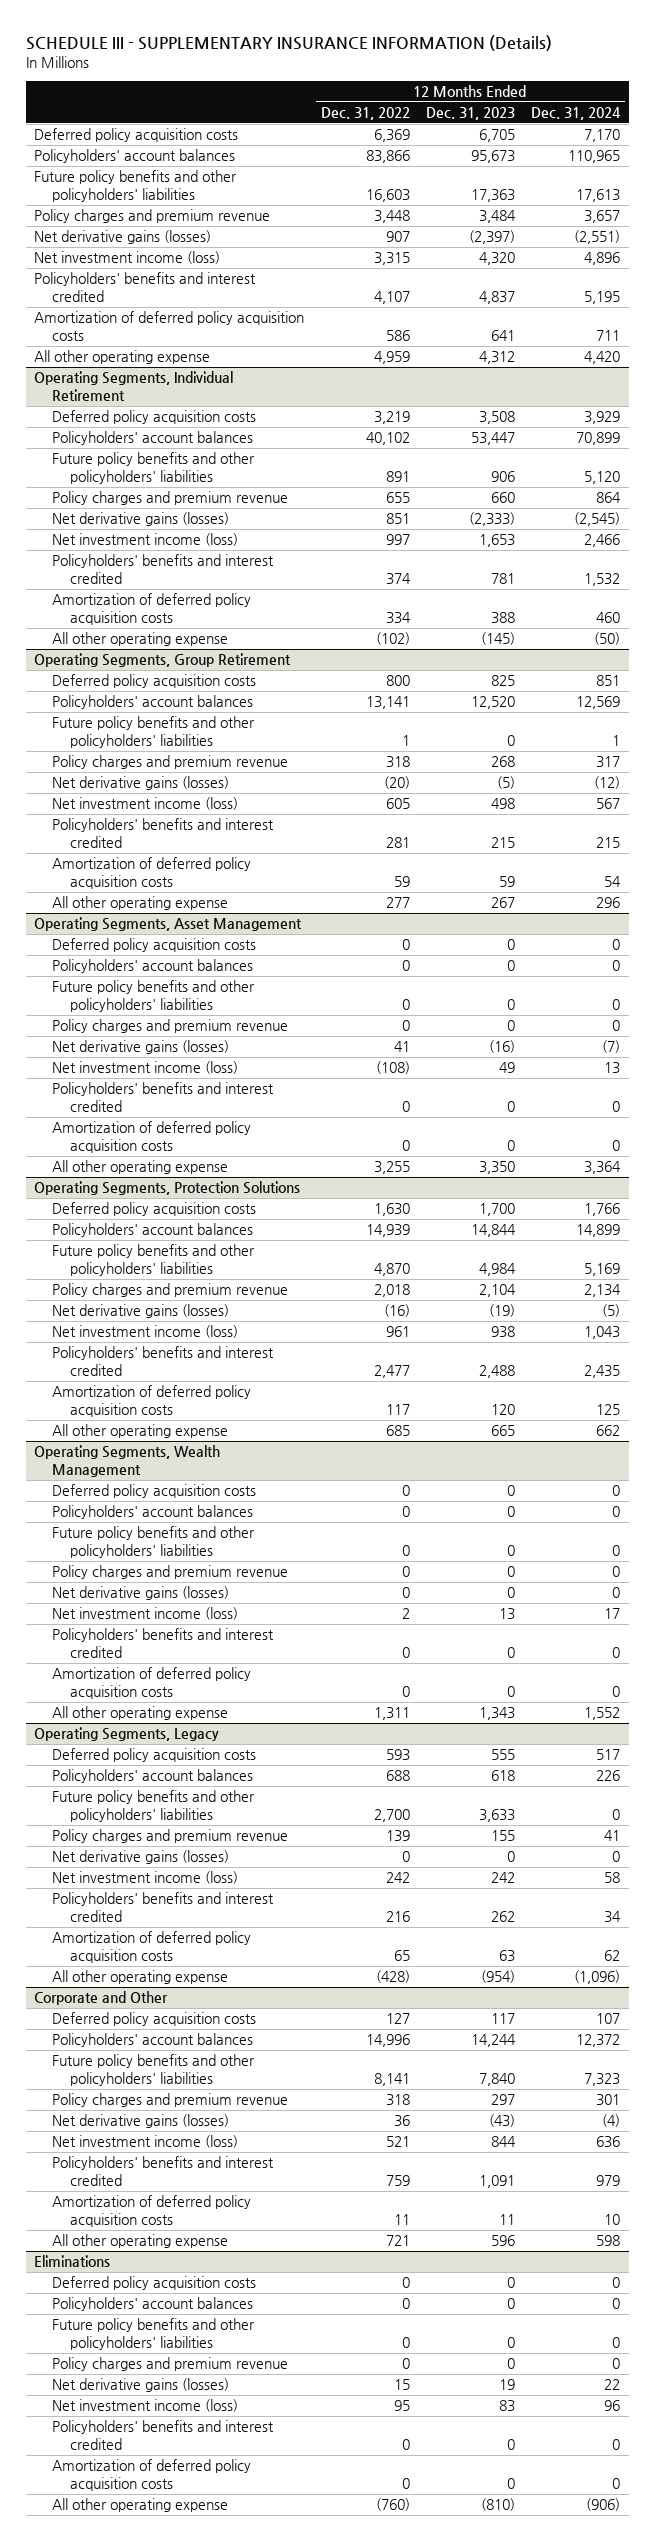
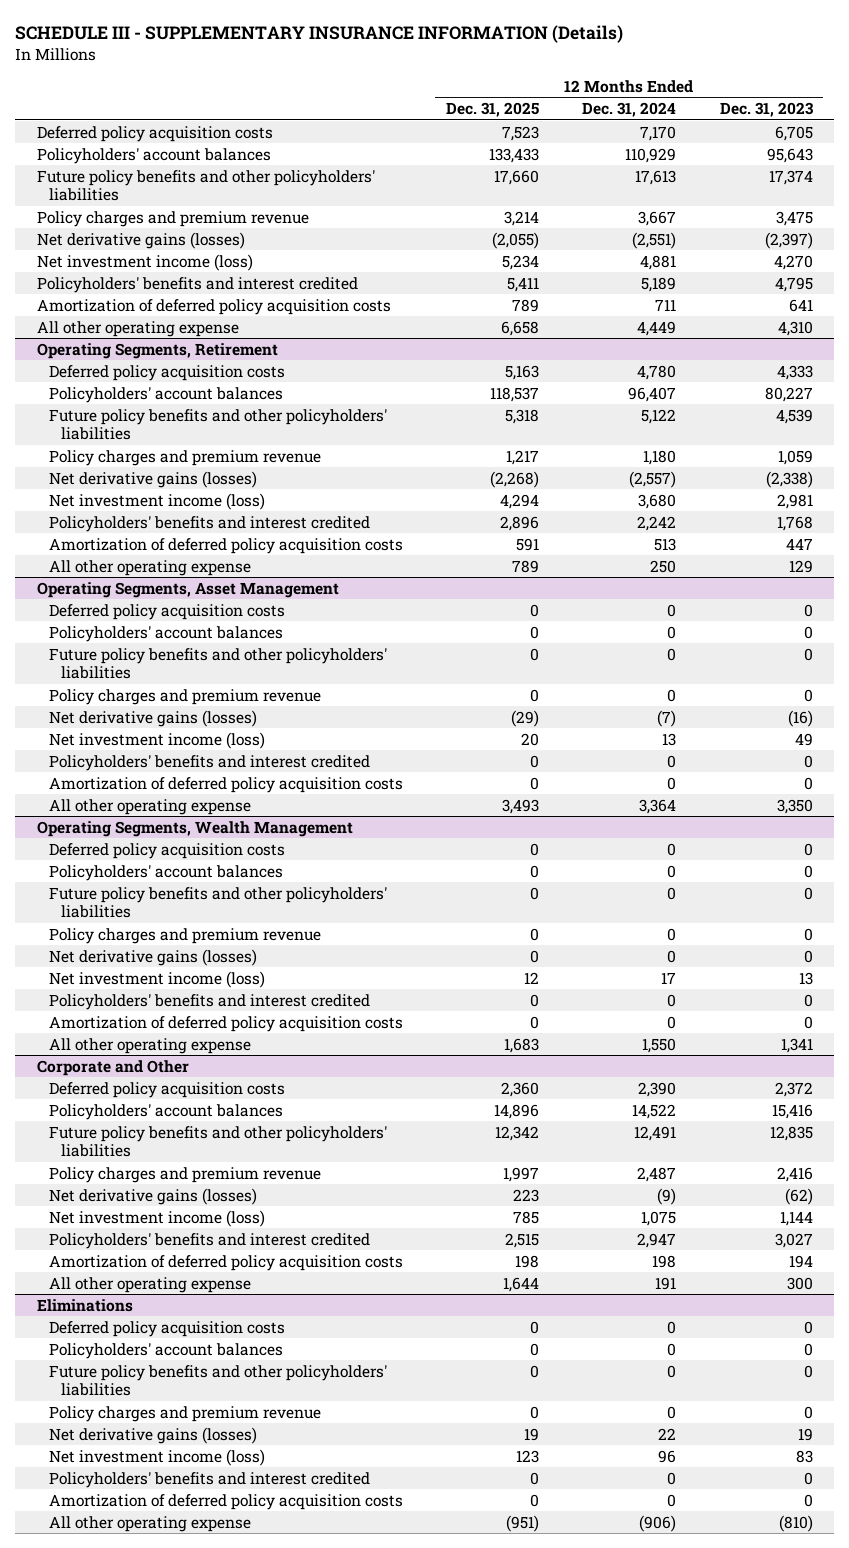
- | 12 Months Ended Dec. 31, 2022 | 12 Months Ended Dec. 31, 2023 | 12 Months Ended Dec. 31, 2024
+ | 12 Months Ended Dec. 31, 2025 | 12 Months Ended Dec. 31, 2024 | 12 Months Ended Dec. 31, 2023
- Policyholders' account balances | 83,866 | 95,673 | 110,965
- Future policy benefits and other policyholders' liabilities | 16,603 | 17,363 | 17,613
- Policy charges and premium revenue | 3,448 | 3,484 | 3,657
+ Policyholders' account balances | 133,433 | 110,929 | 95,643
+ Future policy benefits and other policyholders' liabilities | 17,660 | 17,613 | 17,374
+ Policy charges and premium revenue | 3,214 | 3,667 | 3,475
- Net investment income (loss) | 3,315 | 4,320 | 4,896
- Policyholders' benefits and interest credited | 4,107 | 4,837 | 5,195
+ Net investment income (loss) | 5,234 | 4,881 | 4,270
+ Policyholders' benefits and interest credited | 5,411 | 5,189 | 4,795
- All other operating expense | 4,959 | 4,312 | 4,420
- Operating Segments, Individual Retirement
- Deferred policy acquisition costs | 3,219 | 3,508 | 3,929
- Policyholders' account balances | 40,102 | 53,447 | 70,899
- Future policy benefits and other policyholders' liabilities | 891 | 906 | 5,120
- Policy charges and premium revenue | 655 | 660 | 864
- Net derivative gains (losses) | 851 | (2,333) | (2,545)
- Net investment income (loss) | 997 | 1,653 | 2,466
- Policyholders' benefits and interest credited | 374 | 781 | 1,532
- Amortization of deferred policy acquisition costs | 334 | 388 | 460
- All other operating expense | (102) | (145) | (50)
- Operating Segments, Group Retirement
- Deferred policy acquisition costs | 800 | 825 | 851
- Policyholders' account balances | 13,141 | 12,520 | 12,569
- Future policy benefits and other policyholders' liabilities | 1 | 0 | 1
- Policy charges and premium revenue | 318 | 268 | 317
- Net derivative gains (losses) | (20) | (5) | (12)
- Net investment income (loss) | 605 | 498 | 567
- Policyholders' benefits and interest credited | 281 | 215 | 215
- Amortization of deferred policy acquisition costs | 59 | 59 | 54
- All other operating expense | 277 | 267 | 296
+ All other operating expense | 6,658 | 4,449 | 4,310
+ Operating Segments, Retirement
+ Deferred policy acquisition costs | 5,163 | 4,780 | 4,333
+ Policyholders' account balances | 118,537 | 96,407 | 80,227
+ Future policy benefits and other policyholders' liabilities | 5,318 | 5,122 | 4,539
+ Policy charges and premium revenue | 1,217 | 1,180 | 1,059
+ Net derivative gains (losses) | (2,268) | (2,557) | (2,338)
+ Net investment income (loss) | 4,294 | 3,680 | 2,981
+ Policyholders' benefits and interest credited | 2,896 | 2,242 | 1,768
+ Amortization of deferred policy acquisition costs | 591 | 513 | 447
+ All other operating expense | 789 | 250 | 129
- Operating Segments, Protection Solutions
- Deferred policy acquisition costs | 1,630 | 1,700 | 1,766
- Policyholders' account balances | 14,939 | 14,844 | 14,899
- Future policy benefits and other policyholders' liabilities | 4,870 | 4,984 | 5,169
- Policy charges and premium revenue | 2,018 | 2,104 | 2,134
- Net derivative gains (losses) | (16) | (19) | (5)
- Net investment income (loss) | 961 | 938 | 1,043
- Policyholders' benefits and interest credited | 2,477 | 2,488 | 2,435
- Amortization of deferred policy acquisition costs | 117 | 120 | 125
- All other operating expense | 685 | 665 | 662
@ Operating Segments, Wealth Management
- All other operating expense | 1,311 | 1,343 | 1,552
- Operating Segments, Legacy
- Deferred policy acquisition costs | 593 | 555 | 517
- Policyholders' account balances | 688 | 618 | 226
- Future policy benefits and other policyholders' liabilities | 2,700 | 3,633 | 0
- Policy charges and premium revenue | 139 | 155 | 41
- Net derivative gains (losses) | 0 | 0 | 0
- Net investment income (loss) | 242 | 242 | 58
- Policyholders' benefits and interest credited | 216 | 262 | 34
- Amortization of deferred policy acquisition costs | 65 | 63 | 62
- All other operating expense | (428) | (954) | (1,096)
@ Operating Segments, Wealth Management
+ All other operating expense | 1,683 | 1,550 | 1,341
@ Corporate and Other
- Deferred policy acquisition costs | 127 | 117 | 107
- Policyholders' account balances | 14,996 | 14,244 | 12,372
- Future policy benefits and other policyholders' liabilities | 8,141 | 7,840 | 7,323
- Policy charges and premium revenue | 318 | 297 | 301
- Net derivative gains (losses) | 36 | (43) | (4)
- Net investment income (loss) | 521 | 844 | 636
- Policyholders' benefits and interest credited | 759 | 1,091 | 979
- Amortization of deferred policy acquisition costs | 11 | 11 | 10
- All other operating expense | 721 | 596 | 598
+ Deferred policy acquisition costs | 2,360 | 2,390 | 2,372
+ Policyholders' account balances | 14,896 | 14,522 | 15,416
+ Future policy benefits and other policyholders' liabilities | 12,342 | 12,491 | 12,835
+ Policy charges and premium revenue | 1,997 | 2,487 | 2,416
+ Net derivative gains (losses) | 223 | (9) | (62)
+ Net investment income (loss) | 785 | 1,075 | 1,144
+ Policyholders' benefits and interest credited | 2,515 | 2,947 | 3,027
+ Amortization of deferred policy acquisition costs | 198 | 198 | 194
+ All other operating expense | 1,644 | 191 | 300

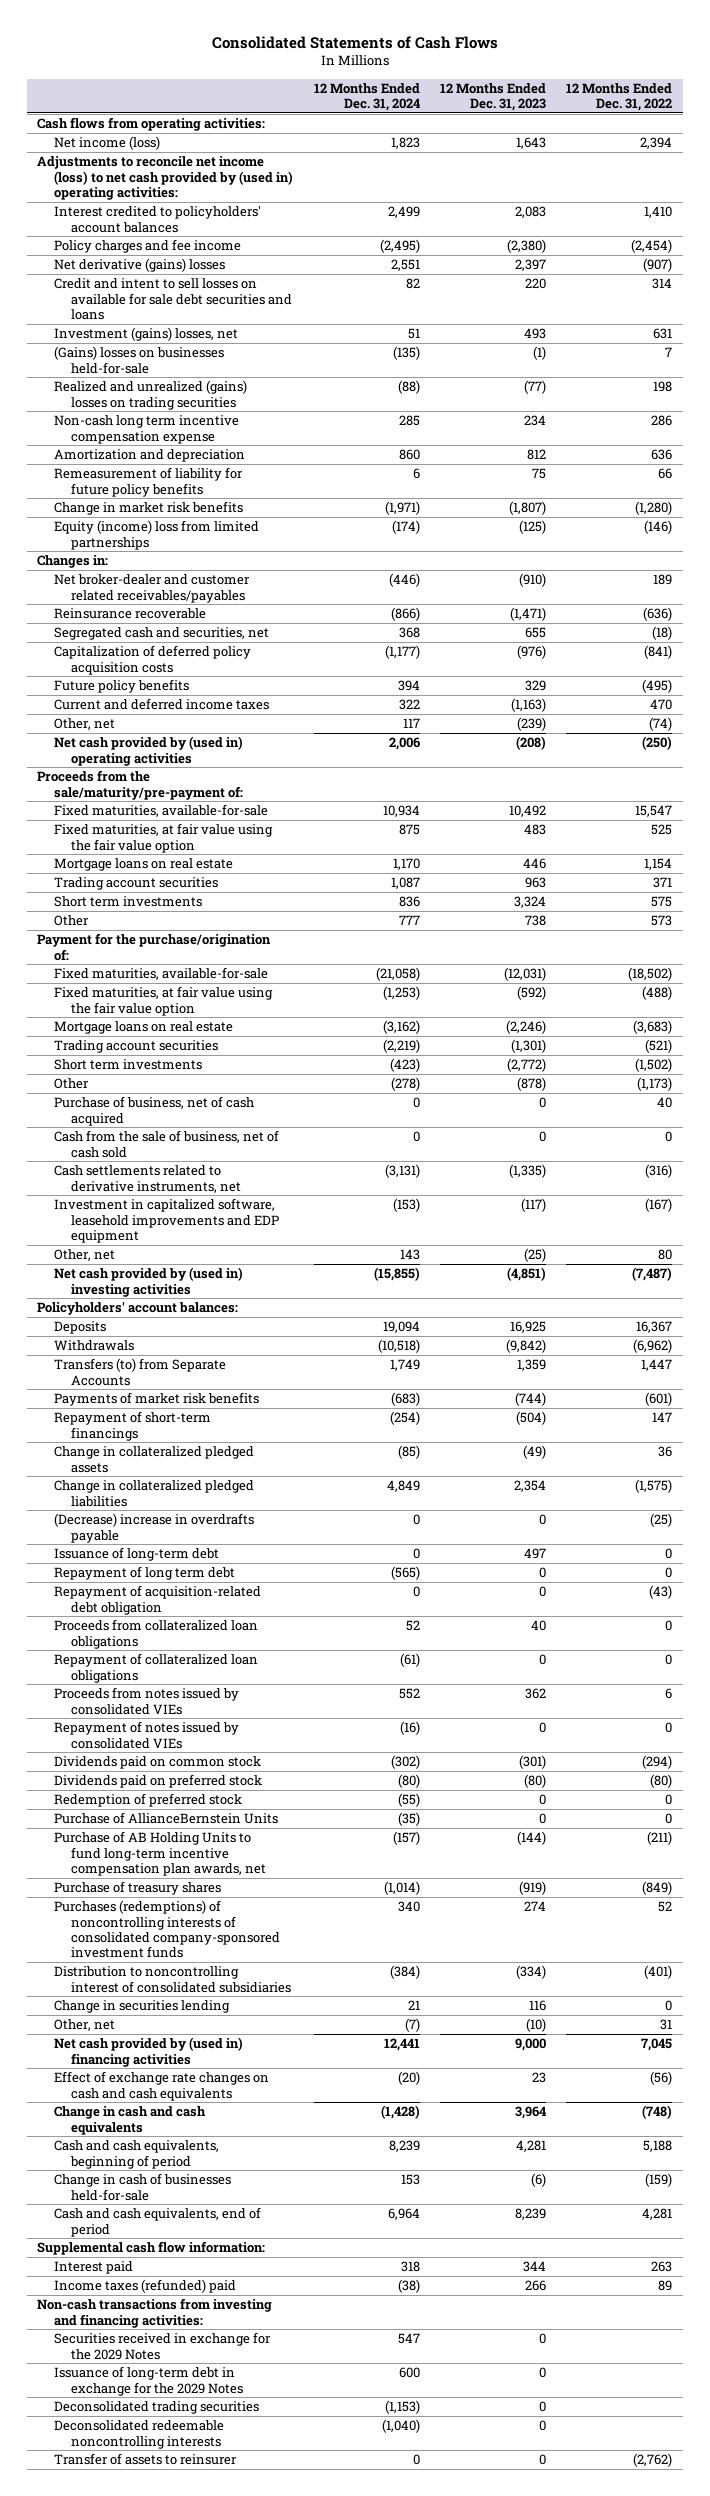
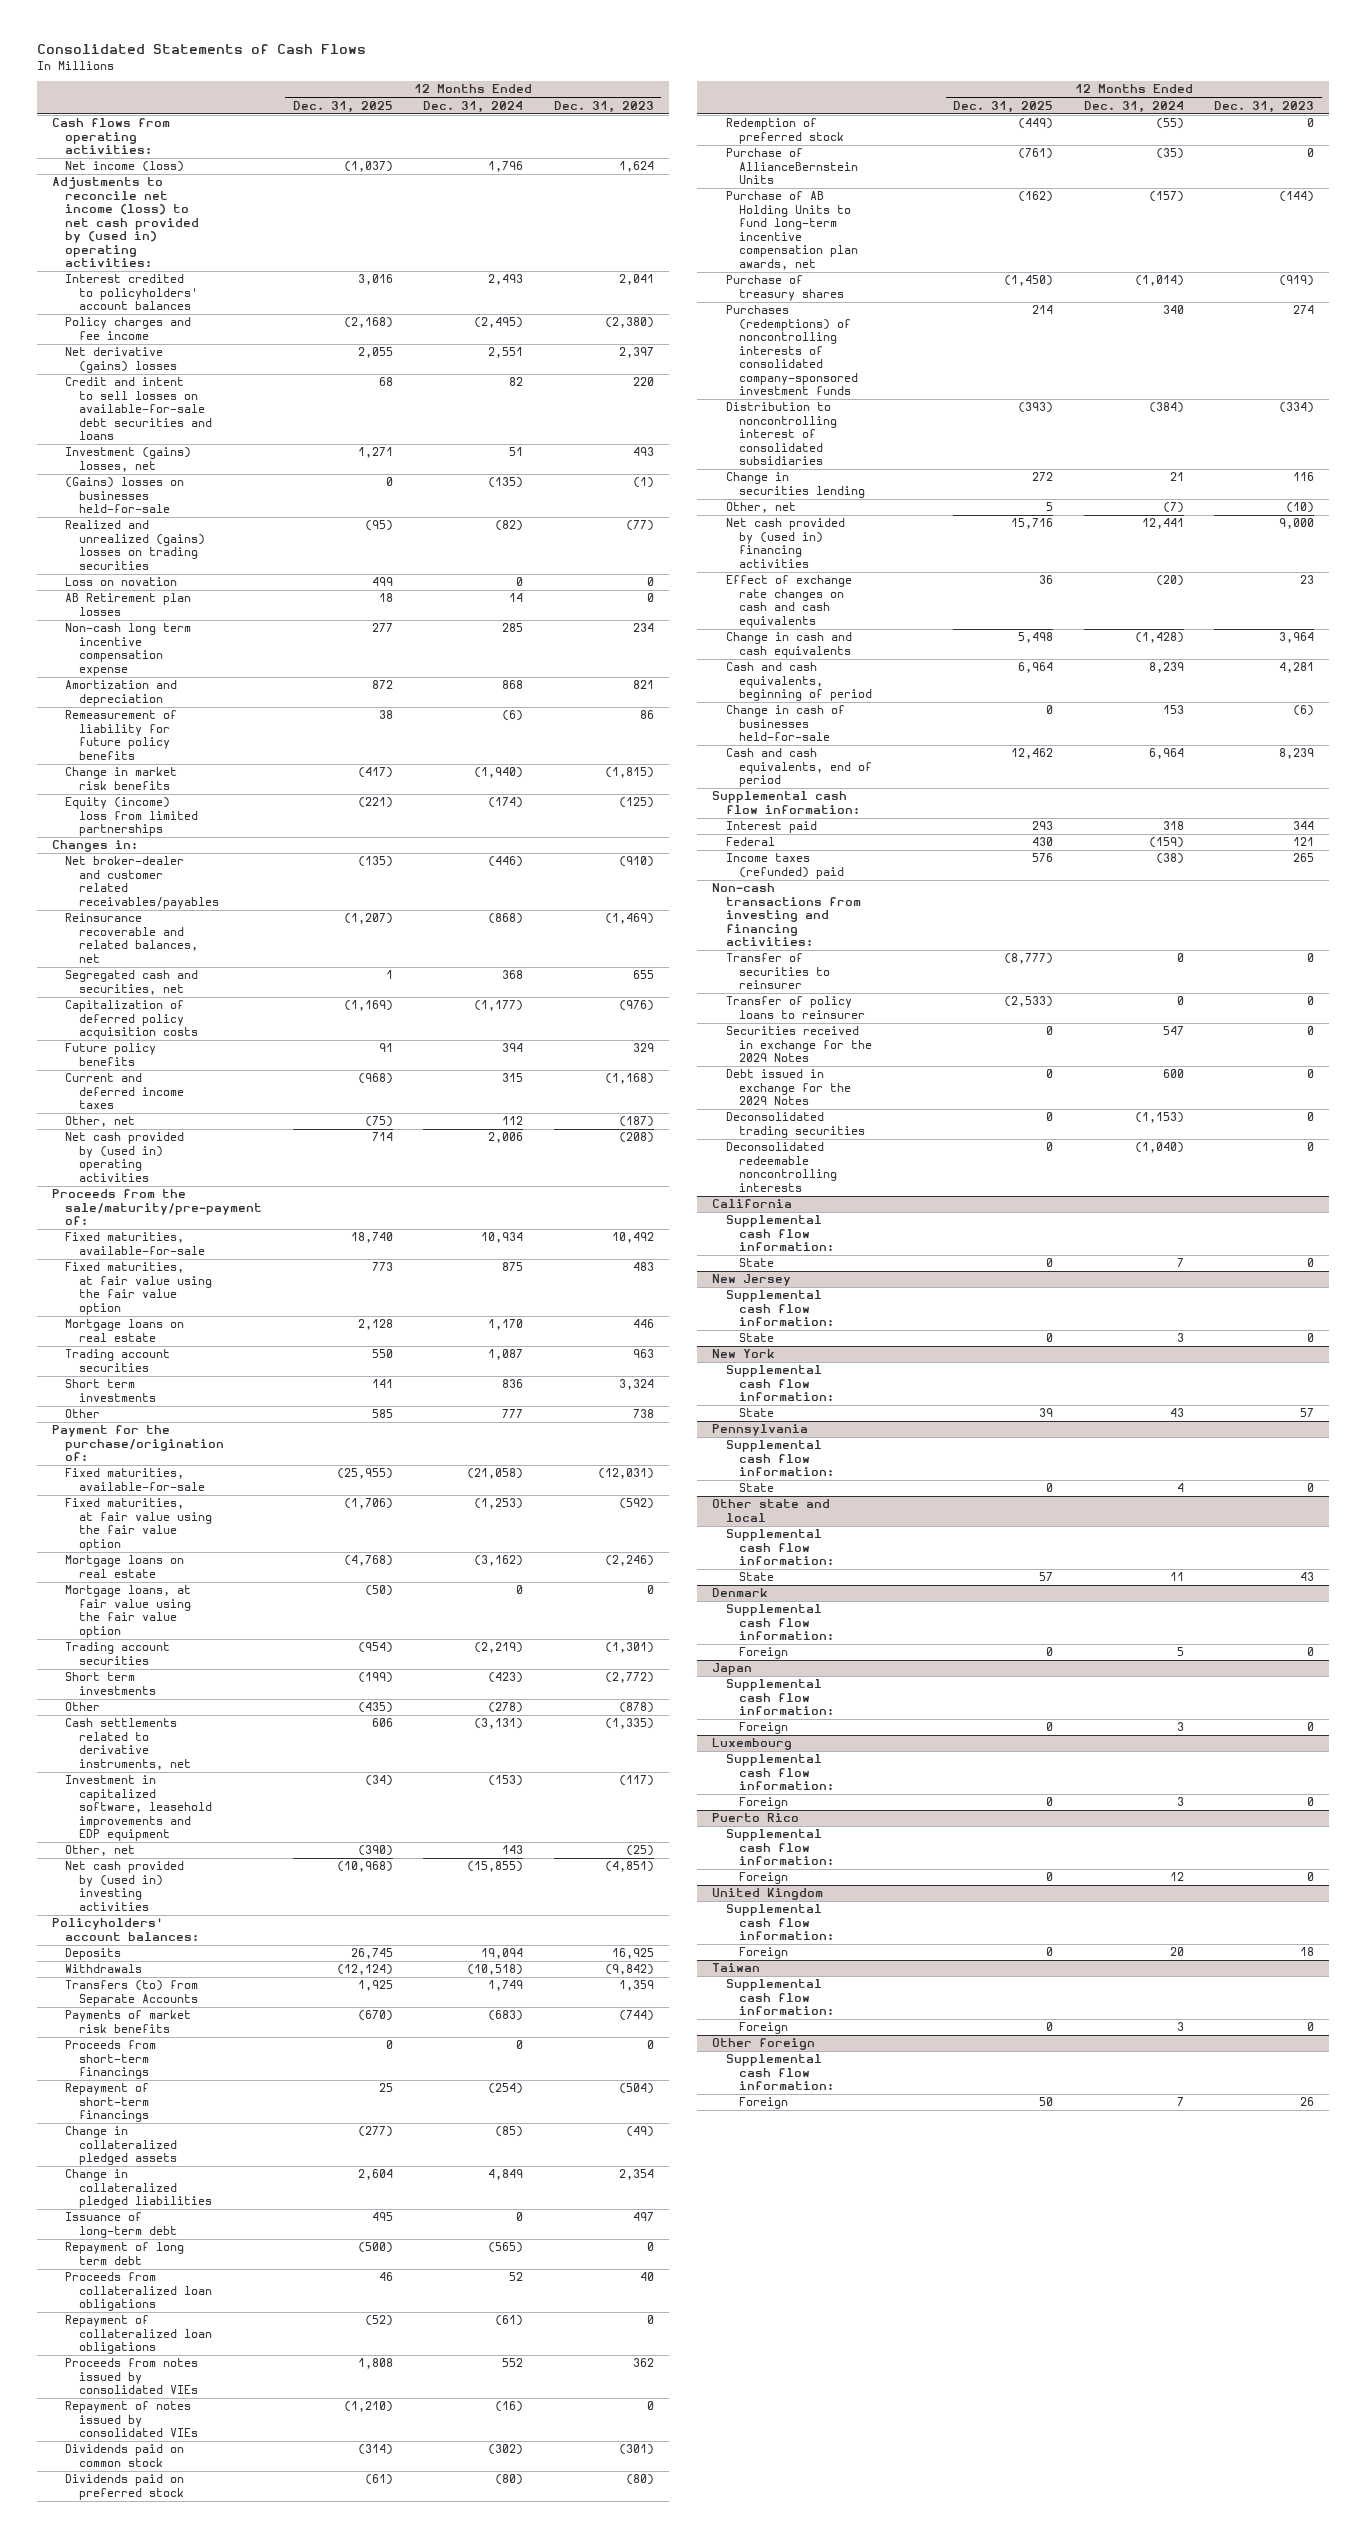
- | 12 Months Ended Dec. 31, 2024 | 12 Months Ended Dec. 31, 2023 | 12 Months Ended Dec. 31, 2022
+ | 12 Months Ended Dec. 31, 2025 | 12 Months Ended Dec. 31, 2024 | 12 Months Ended Dec. 31, 2023
- Net income (loss) | 1,823 | 1,643 | 2,394
+ Net income (loss) | (1,037) | 1,796 | 1,624
- Interest credited to policyholders' account balances | 2,499 | 2,083 | 1,410
+ Interest credited to policyholders' account balances | 3,016 | 2,493 | 2,041
- Credit and intent to sell losses on available for sale debt securities and loans | 82 | 220 | 314
+ Credit and intent to sell losses on available-for-sale debt securities and loans | 68 | 82 | 220
- Realized and unrealized (gains) losses on trading securities | (88) | (77) | 198
+ Realized and unrealized (gains) losses on trading securities | (95) | (82) | (77)
+ Loss on novation | 499 | 0 | 0
+ AB Retirement plan losses | 18 | 14 | 0
- Amortization and depreciation | 860 | 812 | 636
- Remeasurement of liability for future policy benefits | 6 | 75 | 66
- Change in market risk benefits | (1,971) | (1,807) | (1,280)
+ Amortization and depreciation | 872 | 868 | 821
+ Remeasurement of liability for future policy benefits | 38 | (6) | 86
+ Change in market risk benefits | (417) | (1,940) | (1,815)
- Reinsurance recoverable | (866) | (1,471) | (636)
+ Reinsurance recoverable and related balances, net | (1,207) | (868) | (1,469)
- Current and deferred income taxes | 322 | (1,163) | 470
- Other, net | 117 | (239) | (74)
+ Current and deferred income taxes | (968) | 315 | (1,168)
+ Other, net | (75) | 112 | (187)
+ Mortgage loans, at fair value using the fair value option | (50) | 0 | 0
- Purchase of business, net of cash acquired | 0 | 0 | 40
- Cash from the sale of business, net of cash sold | 0 | 0 | 0
+ Proceeds from short-term financings | 0 | 0 | 0
- (Decrease) increase in overdrafts payable | 0 | 0 | (25)
- Repayment of acquisition-related debt obligation | 0 | 0 | (43)
- Income taxes (refunded) paid | (38) | 266 | 89
+ Federal | 430 | (159) | 121
+ Income taxes (refunded) paid | 576 | (38) | 265
+ Transfer of securities to reinsurer | (8,777) | 0 | 0
+ Transfer of policy loans to reinsurer | (2,533) | 0 | 0
- Issuance of long-term debt in exchange for the 2029 Notes | 600 | 0 |
+ Debt issued in exchange for the 2029 Notes | 0 | 600 | 0
- Transfer of assets to reinsurer | 0 | 0 | (2,762)
+ California
+ Supplemental cash flow information:
+ State | 0 | 7 | 0
+ New Jersey
+ Supplemental cash flow information:
+ State | 0 | 3 | 0
+ New York
+ Supplemental cash flow information:
+ State | 39 | 43 | 57
+ Pennsylvania
+ Supplemental cash flow information:
+ State | 0 | 4 | 0
+ Other state and local
+ Supplemental cash flow information:
+ State | 57 | 11 | 43
+ Denmark
+ Supplemental cash flow information:
+ Foreign | 0 | 5 | 0
+ Japan
+ Supplemental cash flow information:
+ Foreign | 0 | 3 | 0
+ Luxembourg
+ Supplemental cash flow information:
+ Foreign | 0 | 3 | 0
+ Puerto Rico
+ Supplemental cash flow information:
+ Foreign | 0 | 12 | 0
+ United Kingdom
+ Supplemental cash flow information:
+ Foreign | 0 | 20 | 18
+ Taiwan
+ Supplemental cash flow information:
+ Foreign | 0 | 3 | 0
+ Other foreign
+ Supplemental cash flow information:
+ Foreign | 50 | 7 | 26

